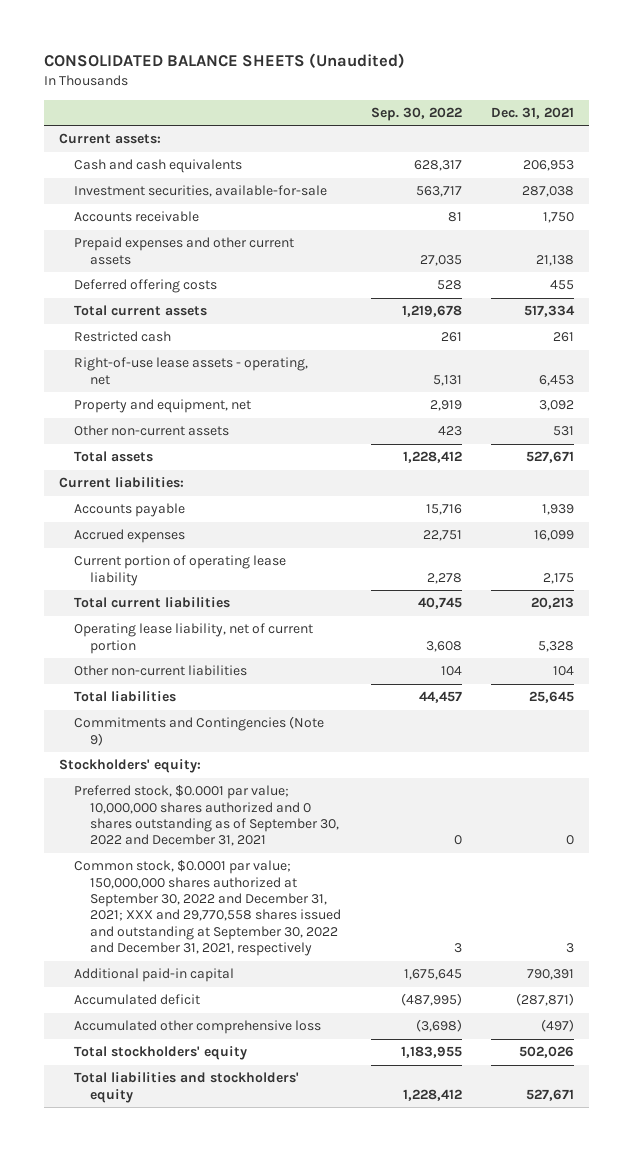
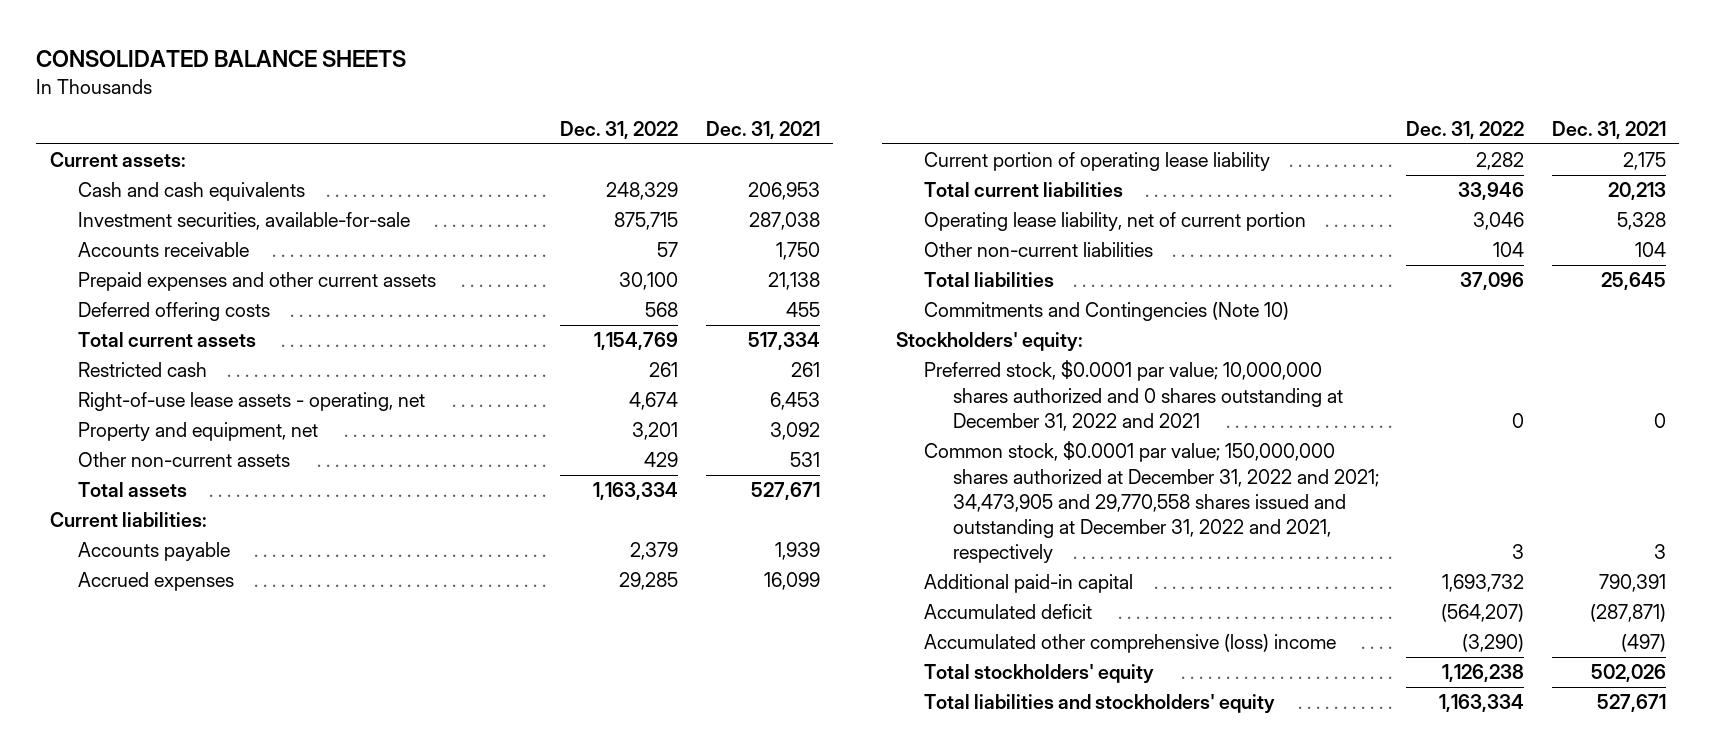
- CONSOLIDATED BALANCE SHEETS (Unaudited)
+ CONSOLIDATED BALANCE SHEETS
- | Sep. 30, 2022 | Dec. 31, 2021
+ | Dec. 31, 2022 | Dec. 31, 2021
- Commitments and Contingencies (Note 9)
+ Commitments and Contingencies (Note 10)
- Preferred stock, $0.0001 par value; 10,000,000 shares authorized and 0 shares outstanding as of September 30, 2022 and December 31, 2021 | 0 | 0
- Common stock, $0.0001 par value; 150,000,000 shares authorized at September 30, 2022 and December 31, 2021; XXX and 29,770,558 shares issued and outstanding at September 30, 2022 and December 31, 2021, respectively | 3 | 3
+ Preferred stock, $0.0001 par value; 10,000,000 shares authorized and 0 shares outstanding at December 31, 2022 and 2021 | 0 | 0
+ Common stock, $0.0001 par value; 150,000,000 shares authorized at December 31, 2022 and 2021; 34,473,905 and 29,770,558 shares issued and outstanding at December 31, 2022 and 2021, respectively | 3 | 3
- Accumulated other comprehensive loss | (3,698) | (497)
+ Accumulated other comprehensive (loss) income | (3,290) | (497)

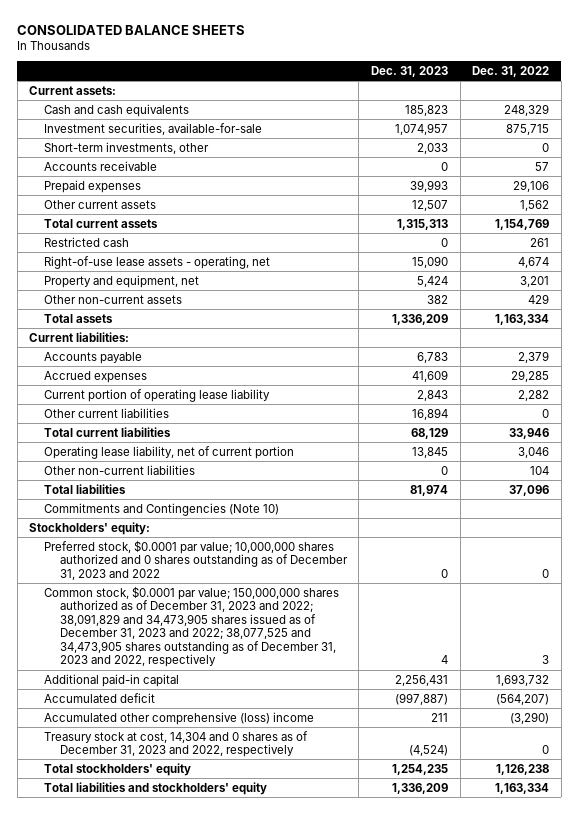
- | Dec. 31, 2022 | Dec. 31, 2021
+ | Dec. 31, 2023 | Dec. 31, 2022
+ Short-term investments, other | 2,033 | 0
- Prepaid expenses and other current assets | 30,100 | 21,138
- Deferred offering costs | 568 | 455
+ Prepaid expenses | 39,993 | 29,106
+ Other current assets | 12,507 | 1,562
+ Other current liabilities | 16,894 | 0
- Preferred stock, $0.0001 par value; 10,000,000 shares authorized and 0 shares outstanding at December 31, 2022 and 2021 | 0 | 0
- Common stock, $0.0001 par value; 150,000,000 shares authorized at December 31, 2022 and 2021; 34,473,905 and 29,770,558 shares issued and outstanding at December 31, 2022 and 2021, respectively | 3 | 3
+ Preferred stock, $0.0001 par value; 10,000,000 shares authorized and 0 shares outstanding as of December 31, 2023 and 2022 | 0 | 0
+ Common stock, $0.0001 par value; 150,000,000 shares authorized as of December 31, 2023 and 2022; 38,091,829 and 34,473,905 shares issued as of December 31, 2023 and 2022; 38,077,525 and 34,473,905 shares outstanding as of December 31, 2023 and 2022, respectively | 4 | 3
+ Treasury stock at cost, 14,304 and 0 shares as of December 31, 2023 and 2022, respectively | (4,524) | 0

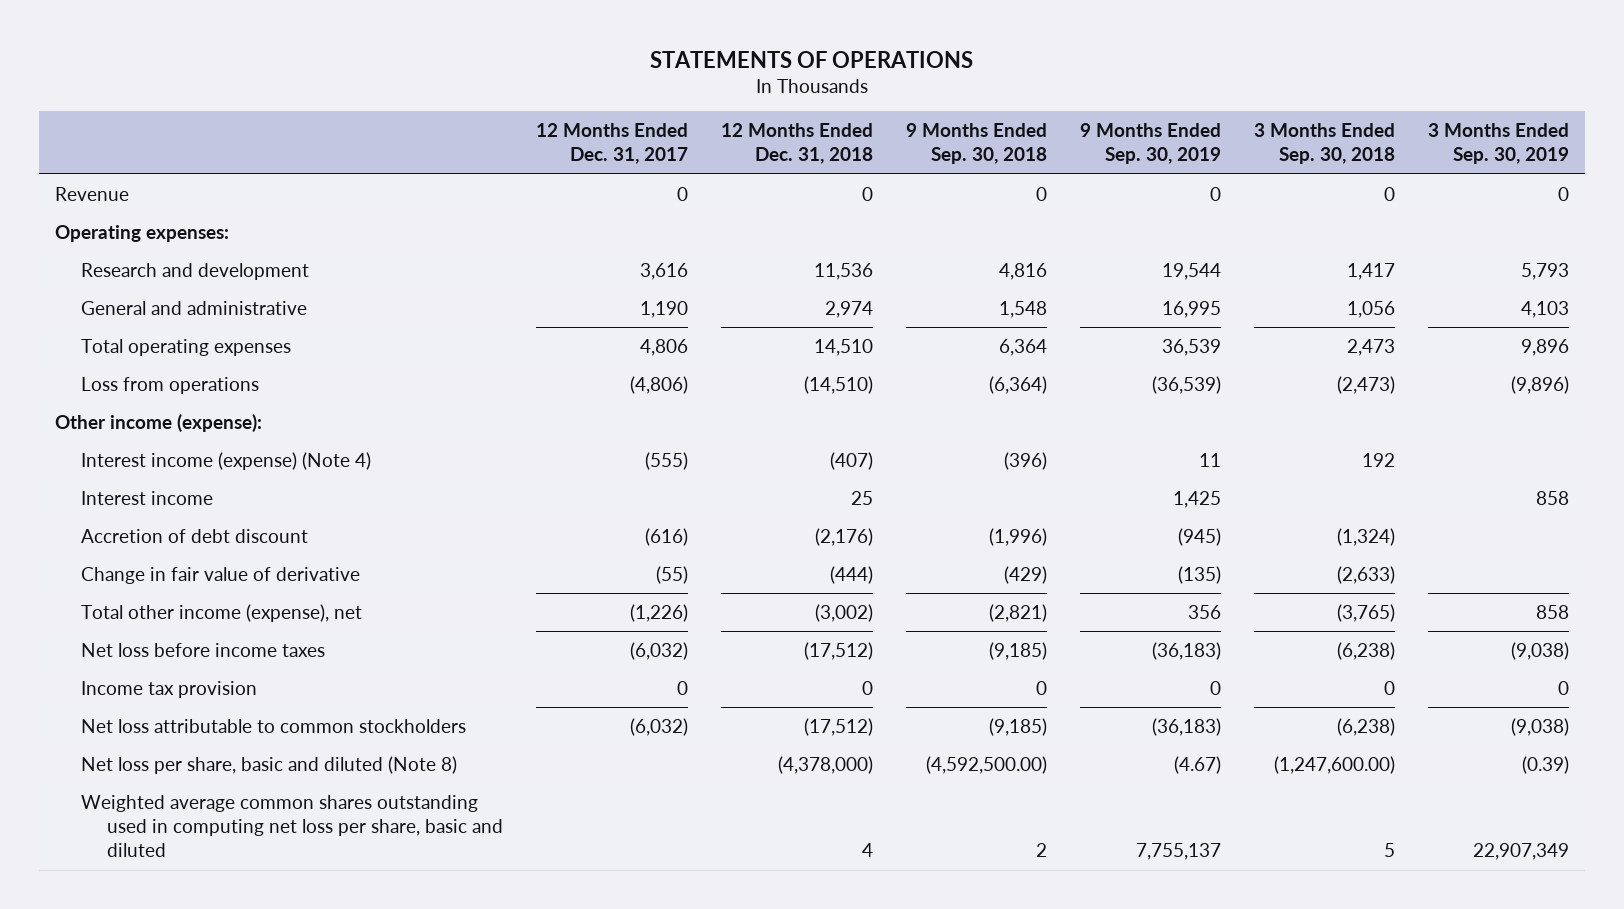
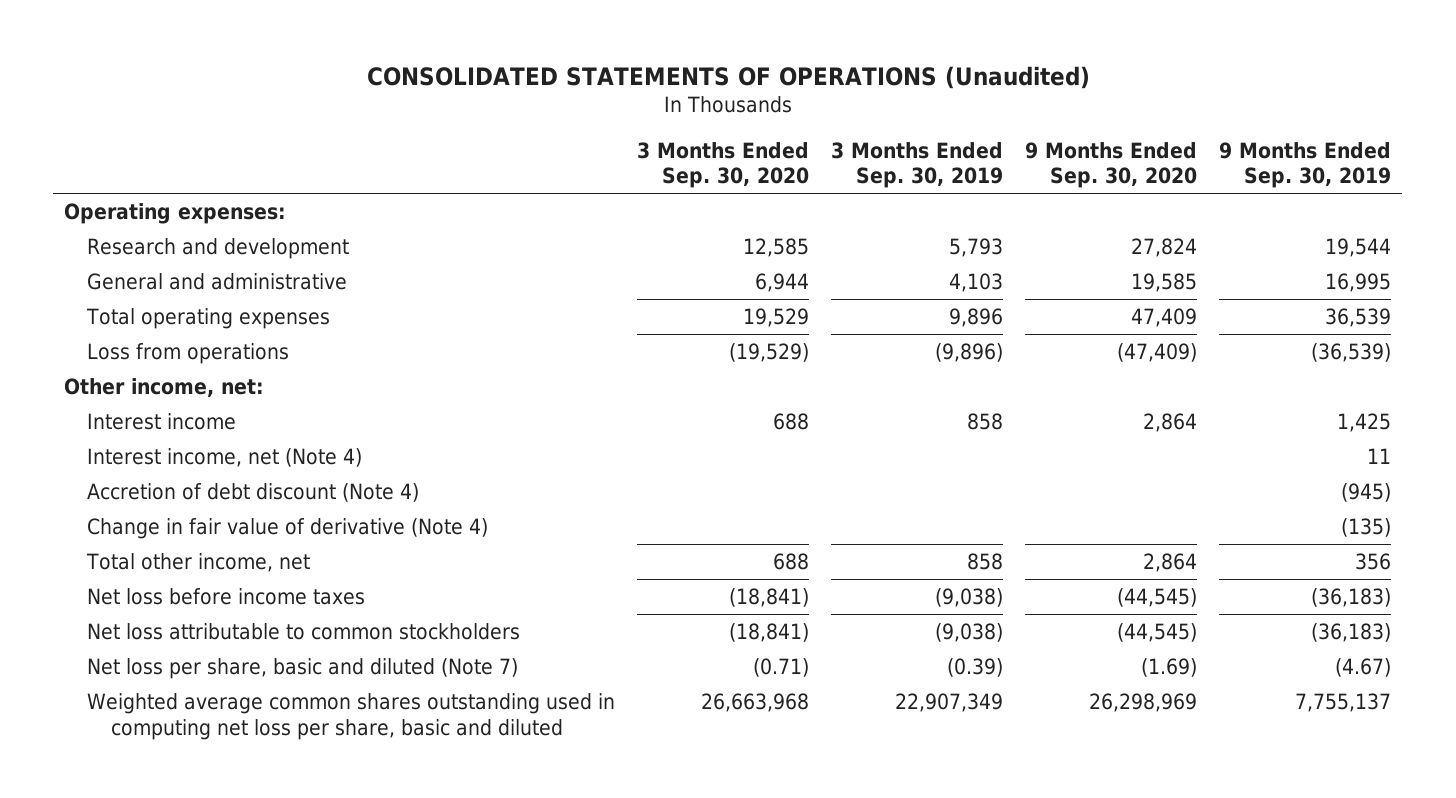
- STATEMENTS OF OPERATIONS
+ CONSOLIDATED STATEMENTS OF OPERATIONS (Unaudited)
- | 12 Months Ended Dec. 31, 2017 | 12 Months Ended Dec. 31, 2018 | 9 Months Ended Sep. 30, 2018 | 9 Months Ended Sep. 30, 2019 | 3 Months Ended Sep. 30, 2018 | 3 Months Ended Sep. 30, 2019
+ | 3 Months Ended Sep. 30, 2020 | 3 Months Ended Sep. 30, 2019 | 9 Months Ended Sep. 30, 2020 | 9 Months Ended Sep. 30, 2019
- Revenue | 0 | 0 | 0 | 0 | 0 | 0
- Other income (expense):
- Interest income (expense) (Note 4) | (555) | (407) | (396) | 11 | 192 |
+ Other income, net:
- Accretion of debt discount | (616) | (2,176) | (1,996) | (945) | (1,324) |
- Change in fair value of derivative | (55) | (444) | (429) | (135) | (2,633) |
- Total other income (expense), net | (1,226) | (3,002) | (2,821) | 356 | (3,765) | 858
+ Interest income, net (Note 4) | | | | 11
+ Accretion of debt discount (Note 4) | | | | (945)
+ Change in fair value of derivative (Note 4) | | | | (135)
+ Total other income, net | 688 | 858 | 2,864 | 356
- Income tax provision | 0 | 0 | 0 | 0 | 0 | 0
- Net loss per share, basic and diluted (Note 8) | | (4,378,000) | (4,592,500.00) | (4.67) | (1,247,600.00) | (0.39)
+ Net loss per share, basic and diluted (Note 7) | (0.71) | (0.39) | (1.69) | (4.67)

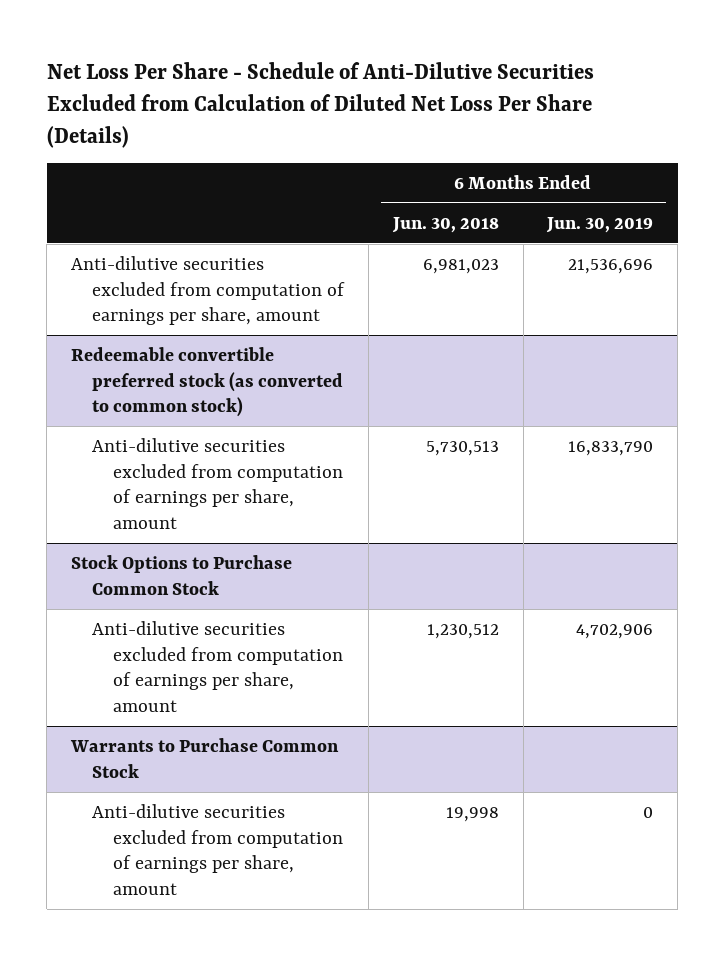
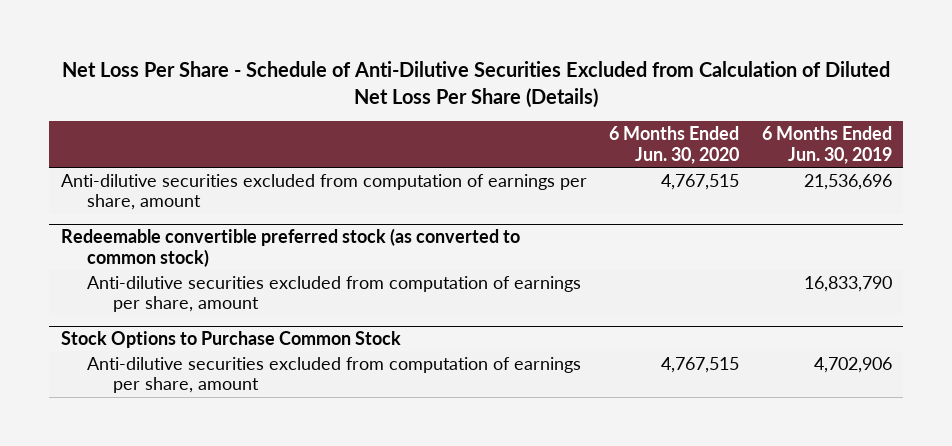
- | 6 Months Ended Jun. 30, 2018 | 6 Months Ended Jun. 30, 2019
+ | 6 Months Ended Jun. 30, 2020 | 6 Months Ended Jun. 30, 2019
- Warrants to Purchase Common Stock
- Anti-dilutive securities excluded from computation of earnings per share, amount | 19,998 | 0

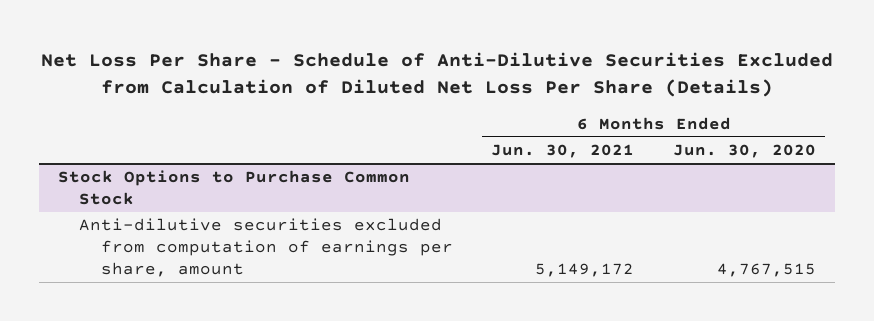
- | 6 Months Ended Jun. 30, 2020 | 6 Months Ended Jun. 30, 2019
+ | 6 Months Ended Jun. 30, 2021 | 6 Months Ended Jun. 30, 2020
- Anti-dilutive securities excluded from computation of earnings per share, amount | 4,767,515 | 21,536,696
- Redeemable convertible preferred stock (as converted to common stock)
- Anti-dilutive securities excluded from computation of earnings per share, amount | | 16,833,790

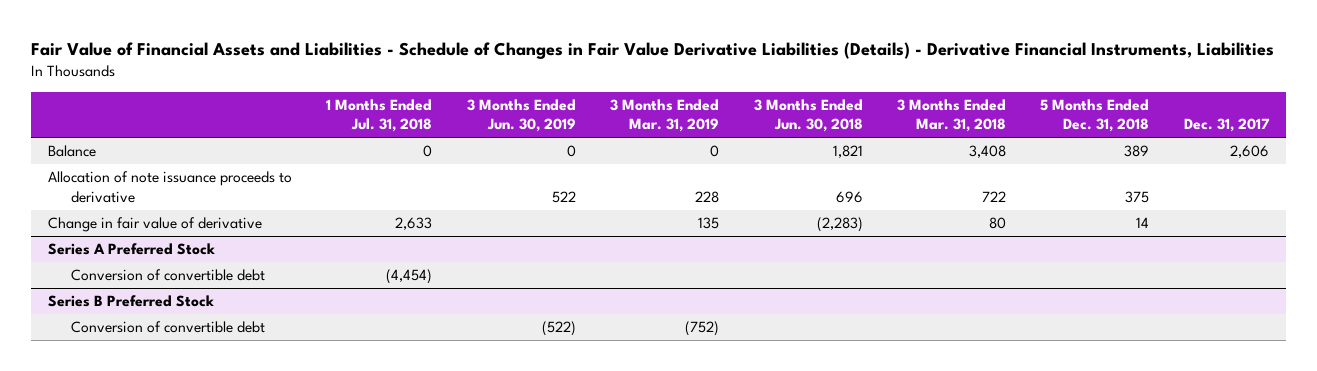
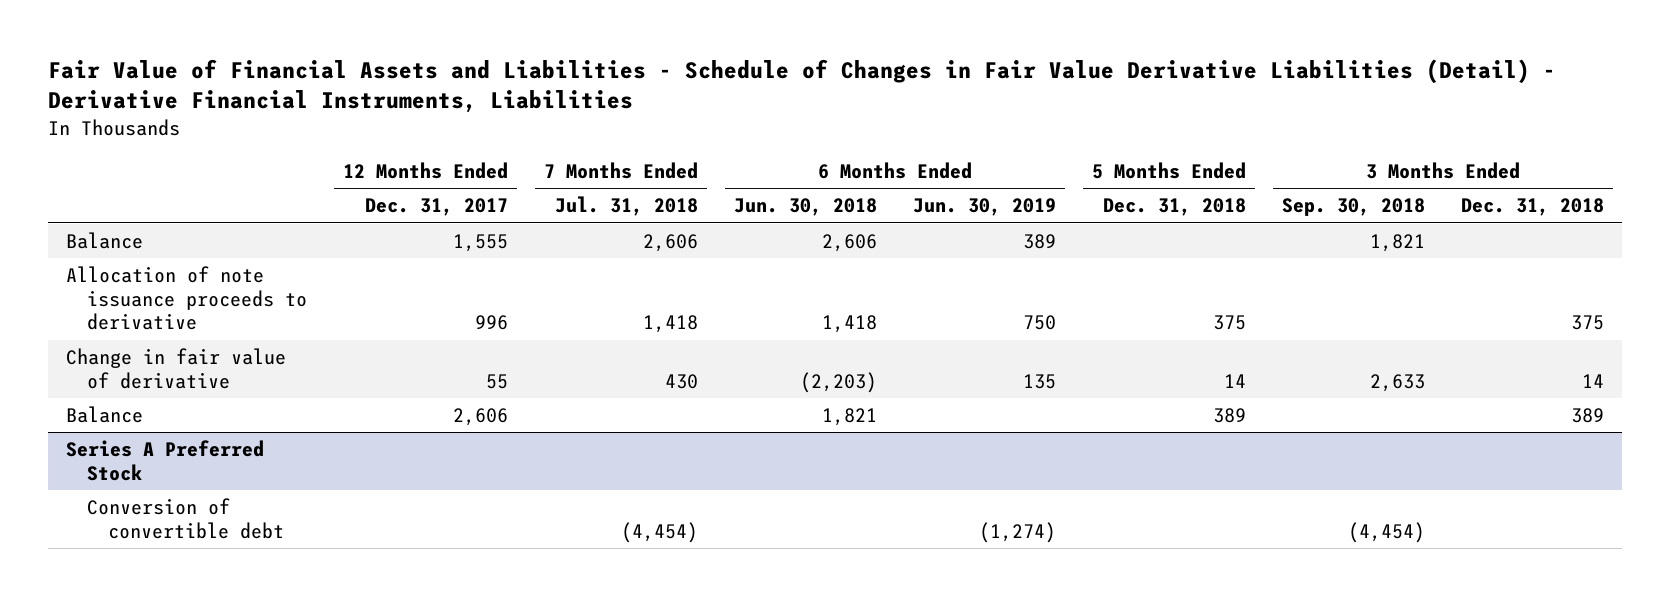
- Fair Value of Financial Assets and Liabilities - Schedule of Changes in Fair Value Derivative Liabilities (Details) - Derivative Financial Instruments, Liabilities
+ Fair Value of Financial Assets and Liabilities - Schedule of Changes in Fair Value Derivative Liabilities (Detail) - Derivative Financial Instruments, Liabilities
- | 1 Months Ended Jul. 31, 2018 | 3 Months Ended Jun. 30, 2019 | 3 Months Ended Mar. 31, 2019 | 3 Months Ended Jun. 30, 2018 | 3 Months Ended Mar. 31, 2018 | 5 Months Ended Dec. 31, 2018 | Dec. 31, 2017
+ | 12 Months Ended Dec. 31, 2017 | 7 Months Ended Jul. 31, 2018 | 6 Months Ended Jun. 30, 2018 | 6 Months Ended Jun. 30, 2019 | 5 Months Ended Dec. 31, 2018 | 3 Months Ended Sep. 30, 2018 | 3 Months Ended Dec. 31, 2018
+ Balance | 1,555 | 2,606 | 2,606 | 389 | | 1,821 |
moved down: Balance | 2,606 | | 1,821 | | 389 | | 389
- Series B Preferred Stock
- Conversion of convertible debt | | (522) | (752) | | | |

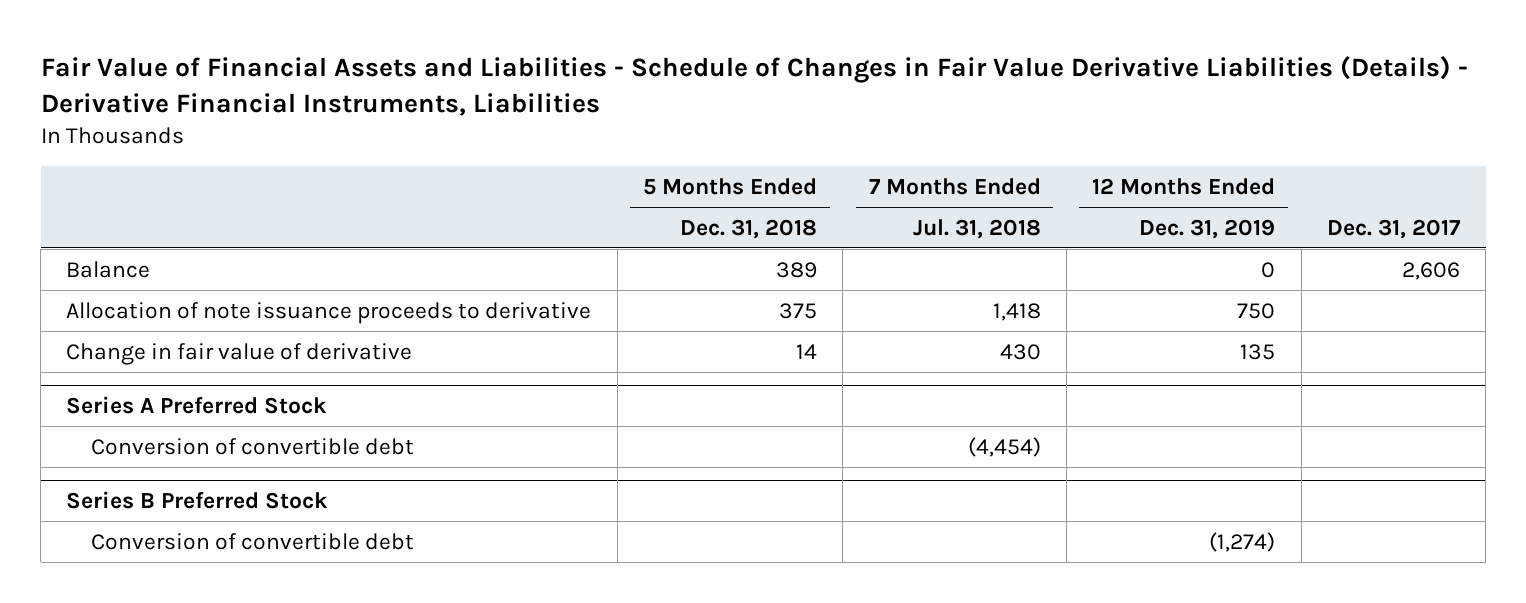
- Fair Value of Financial Assets and Liabilities - Schedule of Changes in Fair Value Derivative Liabilities (Detail) - Derivative Financial Instruments, Liabilities
+ Fair Value of Financial Assets and Liabilities - Schedule of Changes in Fair Value Derivative Liabilities (Details) - Derivative Financial Instruments, Liabilities
- | 12 Months Ended Dec. 31, 2017 | 7 Months Ended Jul. 31, 2018 | 6 Months Ended Jun. 30, 2018 | 6 Months Ended Jun. 30, 2019 | 5 Months Ended Dec. 31, 2018 | 3 Months Ended Sep. 30, 2018 | 3 Months Ended Dec. 31, 2018
+ | 5 Months Ended Dec. 31, 2018 | 7 Months Ended Jul. 31, 2018 | 12 Months Ended Dec. 31, 2019 | Dec. 31, 2017
- Balance | 1,555 | 2,606 | 2,606 | 389 | | 1,821 |
moved up: Balance | 389 | | 0 | 2,606
+ Series B Preferred Stock
+ Conversion of convertible debt | | | (1,274) |

